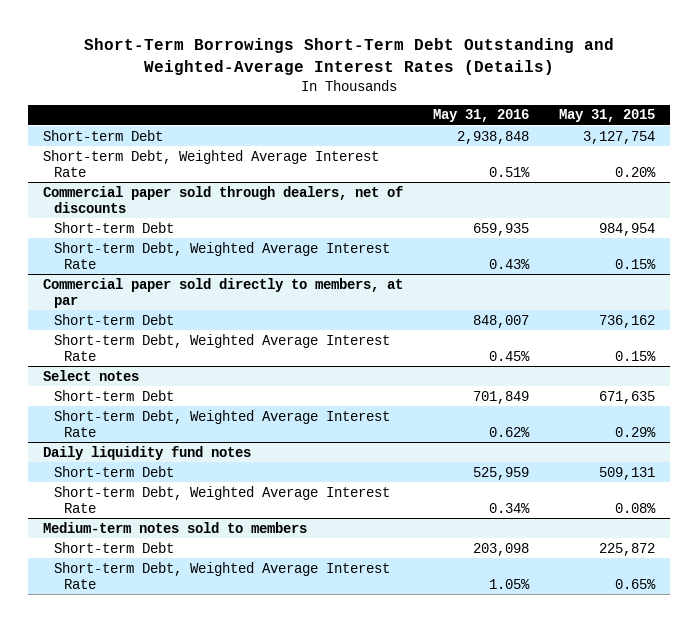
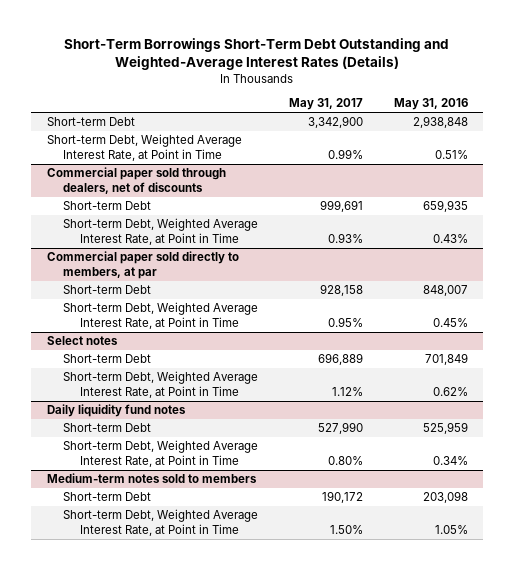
- | May 31, 2016 | May 31, 2015
+ | May 31, 2017 | May 31, 2016
- Short-term Debt, Weighted Average Interest Rate | 0.51% | 0.20%
+ Short-term Debt, Weighted Average Interest Rate, at Point in Time | 0.99% | 0.51%
@ Commercial paper sold through dealers, net of discounts
- Short-term Debt, Weighted Average Interest Rate | 0.43% | 0.15%
+ Short-term Debt, Weighted Average Interest Rate, at Point in Time | 0.93% | 0.43%
@ Commercial paper sold directly to members, at par
- Short-term Debt, Weighted Average Interest Rate | 0.45% | 0.15%
+ Short-term Debt, Weighted Average Interest Rate, at Point in Time | 0.95% | 0.45%
@ Select notes
- Short-term Debt, Weighted Average Interest Rate | 0.62% | 0.29%
+ Short-term Debt, Weighted Average Interest Rate, at Point in Time | 1.12% | 0.62%
@ Daily liquidity fund notes
- Short-term Debt, Weighted Average Interest Rate | 0.34% | 0.08%
+ Short-term Debt, Weighted Average Interest Rate, at Point in Time | 0.80% | 0.34%
@ Medium-term notes sold to members
- Short-term Debt, Weighted Average Interest Rate | 1.05% | 0.65%
+ Short-term Debt, Weighted Average Interest Rate, at Point in Time | 1.50% | 1.05%

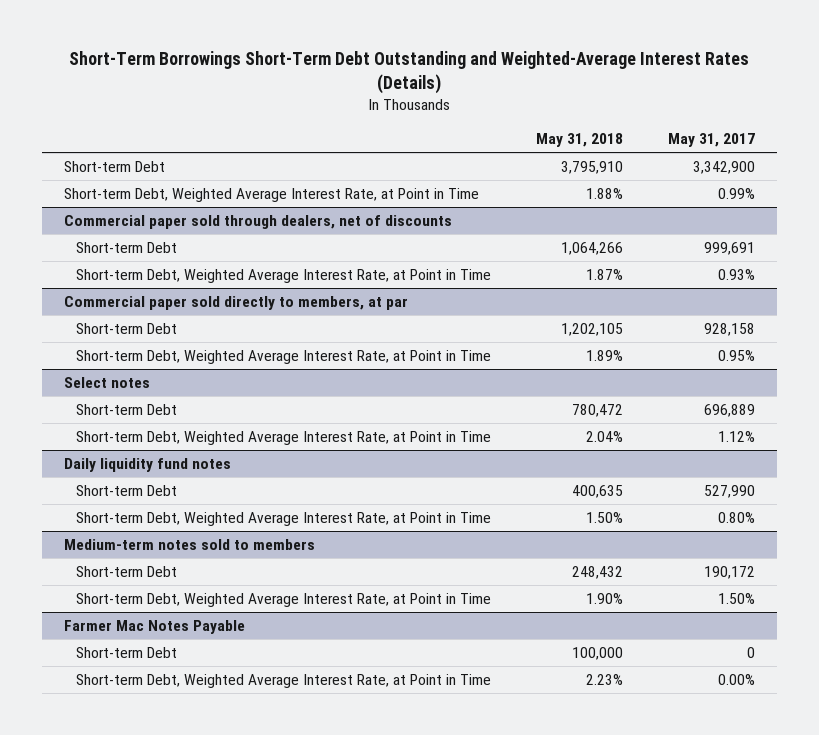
- | May 31, 2017 | May 31, 2016
+ | May 31, 2018 | May 31, 2017
+ Farmer Mac Notes Payable
+ Short-term Debt | 100,000 | 0
+ Short-term Debt, Weighted Average Interest Rate, at Point in Time | 2.23% | 0.00%

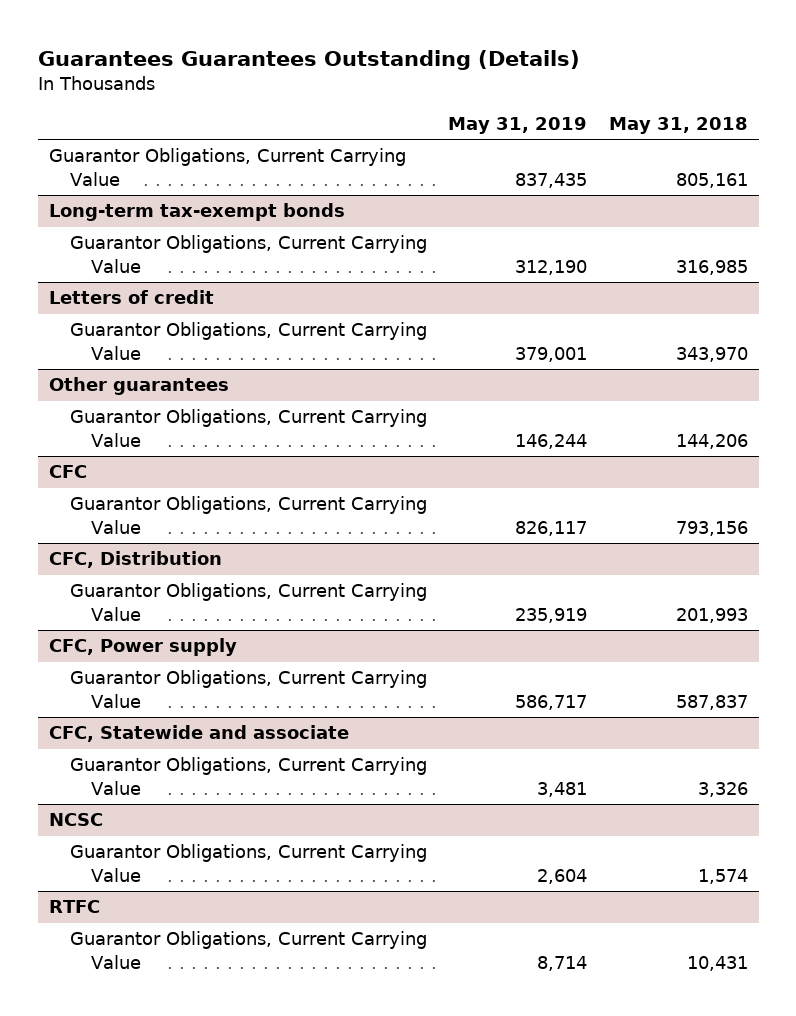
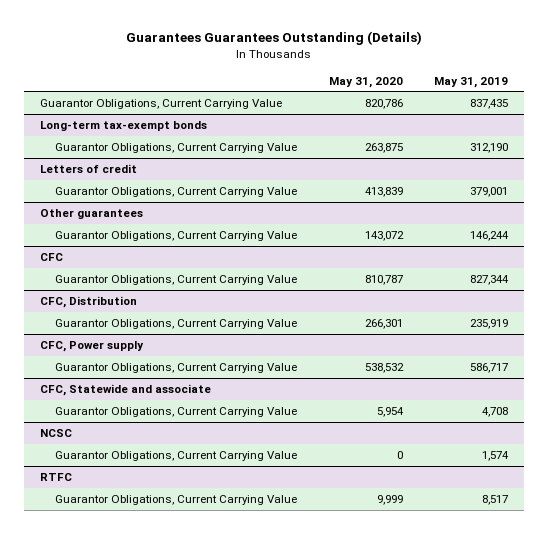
- | May 31, 2019 | May 31, 2018
+ | May 31, 2020 | May 31, 2019
@ CFC
- Guarantor Obligations, Current Carrying Value | 826,117 | 793,156
+ Guarantor Obligations, Current Carrying Value | 810,787 | 827,344
@ CFC, Statewide and associate
- Guarantor Obligations, Current Carrying Value | 3,481 | 3,326
+ Guarantor Obligations, Current Carrying Value | 5,954 | 4,708
@ NCSC
- Guarantor Obligations, Current Carrying Value | 2,604 | 1,574
+ Guarantor Obligations, Current Carrying Value | 0 | 1,574
@ RTFC
- Guarantor Obligations, Current Carrying Value | 8,714 | 10,431
+ Guarantor Obligations, Current Carrying Value | 9,999 | 8,517

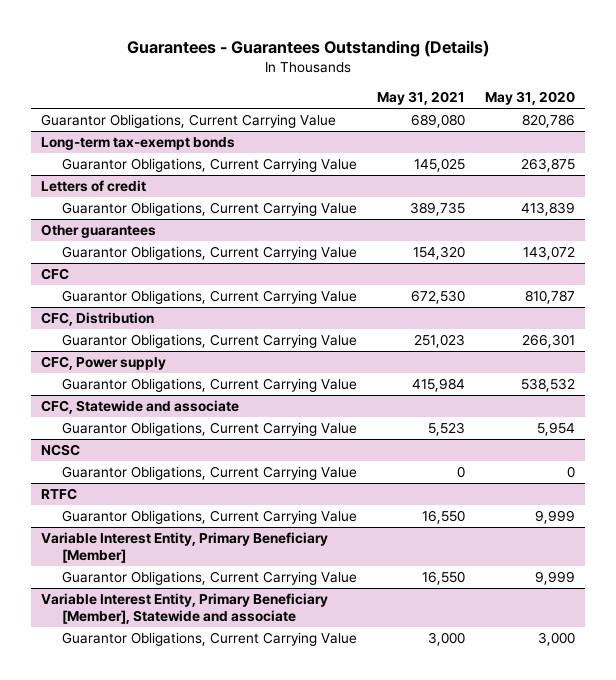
- Guarantees Guarantees Outstanding (Details)
+ Guarantees - Guarantees Outstanding (Details)
- | May 31, 2020 | May 31, 2019
+ | May 31, 2021 | May 31, 2020
+ Variable Interest Entity, Primary Beneficiary [Member]
+ Guarantor Obligations, Current Carrying Value | 16,550 | 9,999
+ Variable Interest Entity, Primary Beneficiary [Member], Statewide and associate
+ Guarantor Obligations, Current Carrying Value | 3,000 | 3,000

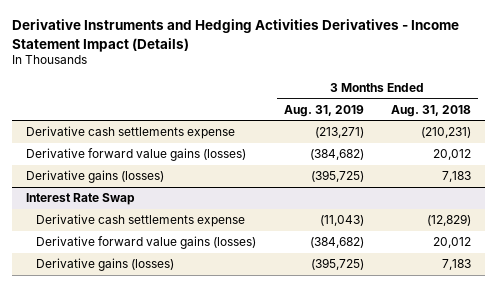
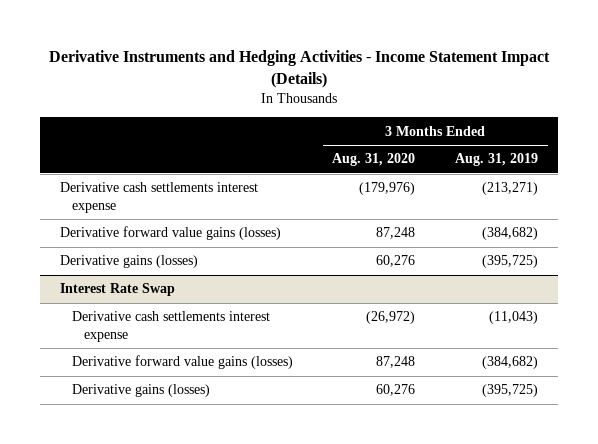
- Derivative Instruments and Hedging Activities Derivatives - Income Statement Impact (Details)
+ Derivative Instruments and Hedging Activities - Income Statement Impact (Details)
- | 3 Months Ended Aug. 31, 2019 | 3 Months Ended Aug. 31, 2018
+ | 3 Months Ended Aug. 31, 2020 | 3 Months Ended Aug. 31, 2019
- Derivative cash settlements expense | (213,271) | (210,231)
+ Derivative cash settlements interest expense | (179,976) | (213,271)
@ Interest Rate Swap
- Derivative cash settlements expense | (11,043) | (12,829)
+ Derivative cash settlements interest expense | (26,972) | (11,043)

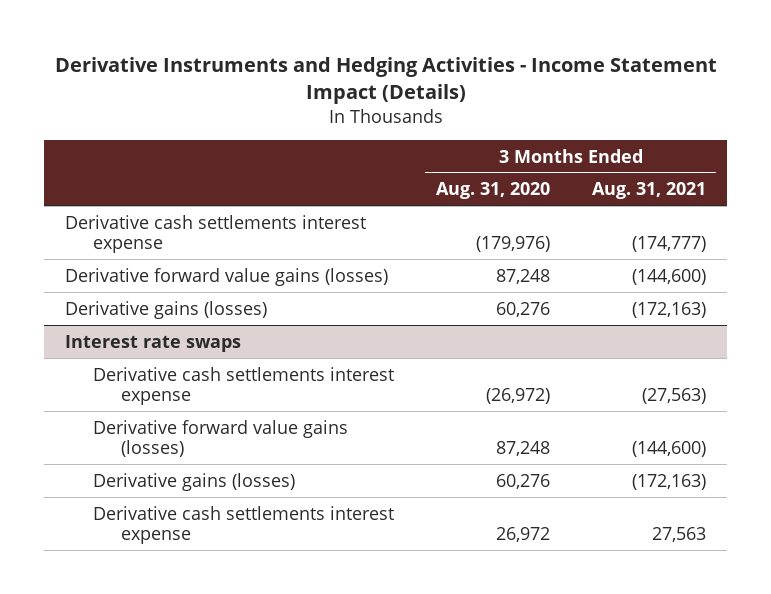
- | 3 Months Ended Aug. 31, 2020 | 3 Months Ended Aug. 31, 2019
+ | 3 Months Ended Aug. 31, 2020 | 3 Months Ended Aug. 31, 2021
- Interest Rate Swap
+ Interest rate swaps
+ Derivative cash settlements interest expense | 26,972 | 27,563

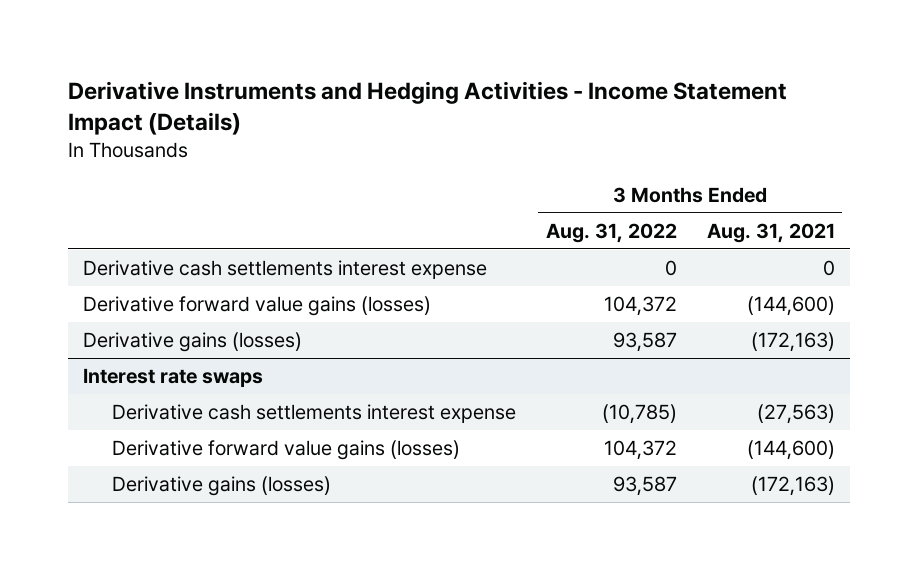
- | 3 Months Ended Aug. 31, 2020 | 3 Months Ended Aug. 31, 2021
+ | 3 Months Ended Aug. 31, 2022 | 3 Months Ended Aug. 31, 2021
- Derivative cash settlements interest expense | (179,976) | (174,777)
+ Derivative cash settlements interest expense | 0 | 0
@ Interest rate swaps
- Derivative cash settlements interest expense | 26,972 | 27,563

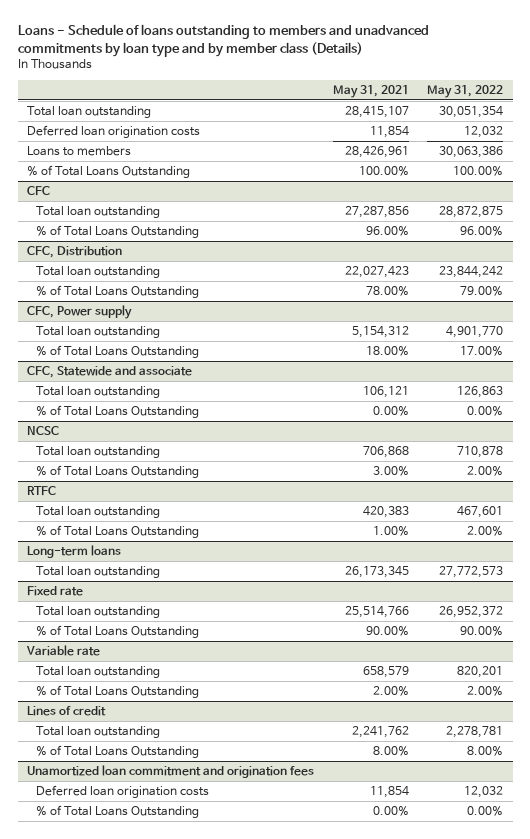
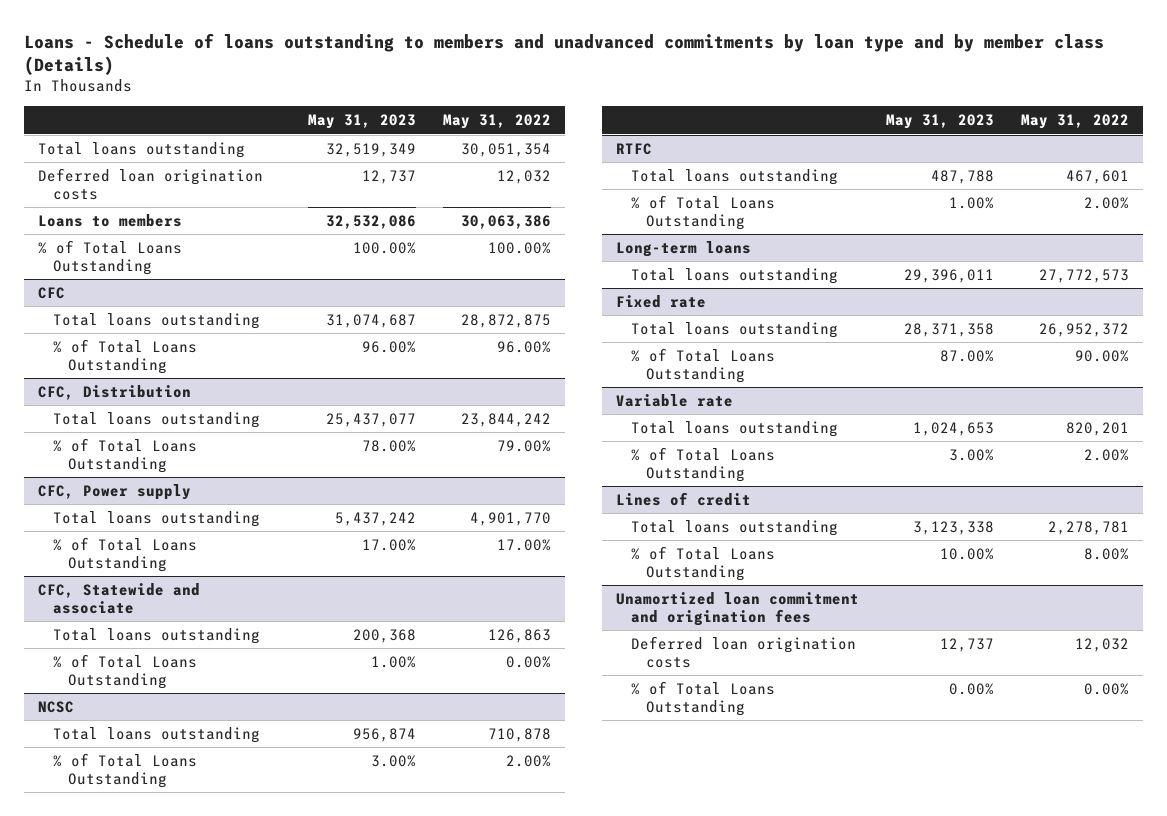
- | May 31, 2021 | May 31, 2022
+ | May 31, 2023 | May 31, 2022
- Total loan outstanding | 28,415,107 | 30,051,354
+ Total loans outstanding | 32,519,349 | 30,051,354
@ CFC
- Total loan outstanding | 27,287,856 | 28,872,875
+ Total loans outstanding | 31,074,687 | 28,872,875
@ CFC, Distribution
- Total loan outstanding | 22,027,423 | 23,844,242
+ Total loans outstanding | 25,437,077 | 23,844,242
@ CFC, Power supply
- Total loan outstanding | 5,154,312 | 4,901,770
+ Total loans outstanding | 5,437,242 | 4,901,770
@ CFC, Statewide and associate
- Total loan outstanding | 106,121 | 126,863
+ Total loans outstanding | 200,368 | 126,863
@ NCSC
- Total loan outstanding | 706,868 | 710,878
+ Total loans outstanding | 956,874 | 710,878
@ RTFC
- Total loan outstanding | 420,383 | 467,601
+ Total loans outstanding | 487,788 | 467,601
@ Long-term loans
- Total loan outstanding | 26,173,345 | 27,772,573
+ Total loans outstanding | 29,396,011 | 27,772,573
@ Fixed rate
- Total loan outstanding | 25,514,766 | 26,952,372
+ Total loans outstanding | 28,371,358 | 26,952,372
@ Variable rate
- Total loan outstanding | 658,579 | 820,201
+ Total loans outstanding | 1,024,653 | 820,201
@ Lines of credit
- Total loan outstanding | 2,241,762 | 2,278,781
+ Total loans outstanding | 3,123,338 | 2,278,781

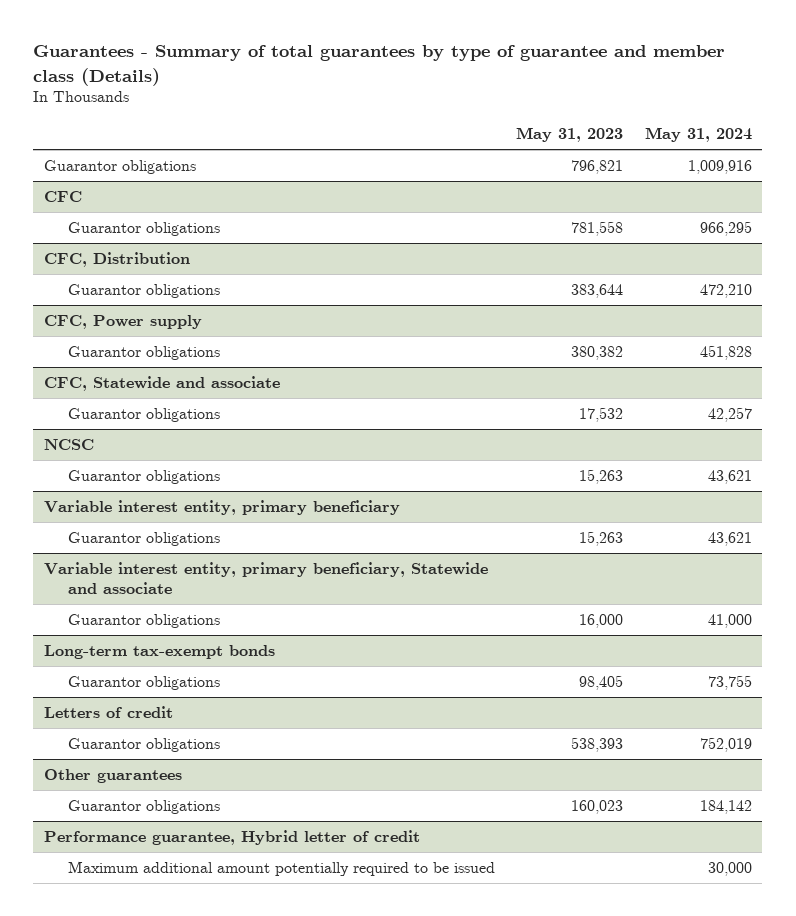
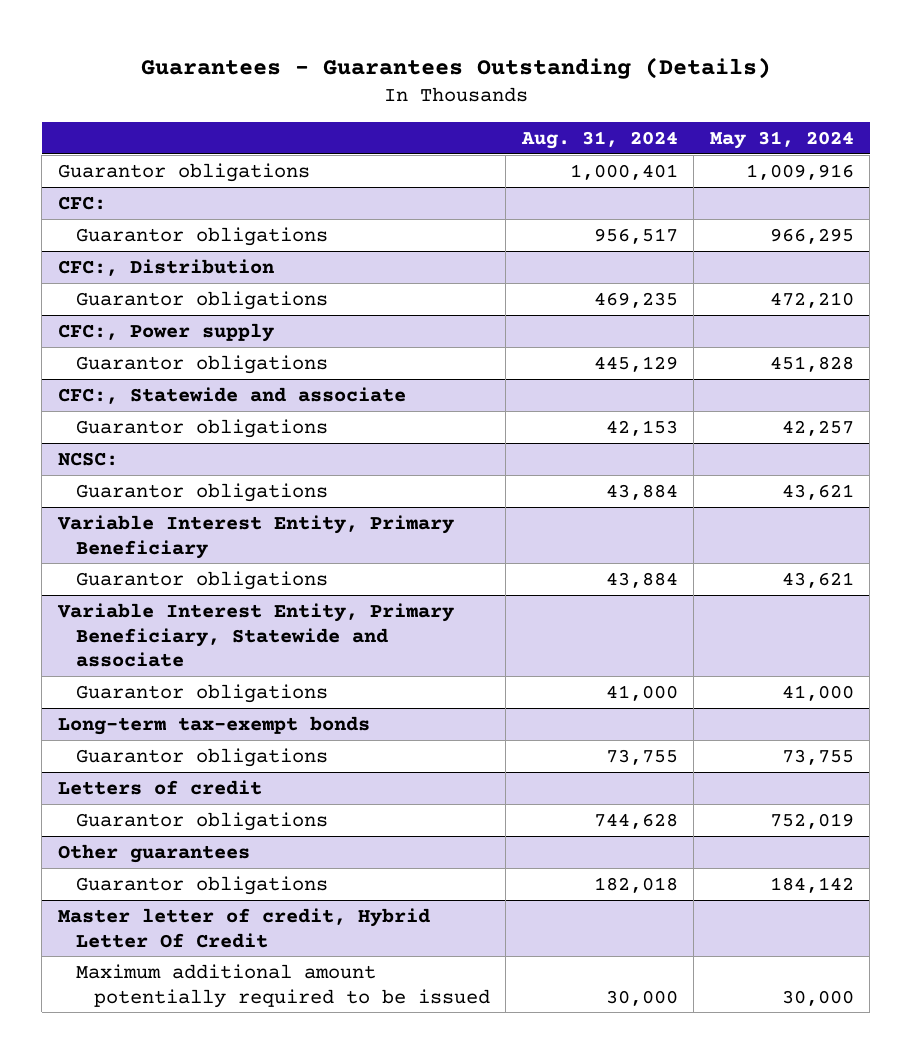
- Guarantees - Summary of total guarantees by type of guarantee and member class (Details)
+ Guarantees - Guarantees Outstanding (Details)
- | May 31, 2023 | May 31, 2024
+ | Aug. 31, 2024 | May 31, 2024
- CFC
+ CFC:
- CFC, Distribution
+ CFC:, Distribution
- CFC, Power supply
+ CFC:, Power supply
- CFC, Statewide and associate
+ CFC:, Statewide and associate
- NCSC
+ NCSC:
- Variable interest entity, primary beneficiary
+ Variable Interest Entity, Primary Beneficiary
- Variable interest entity, primary beneficiary, Statewide and associate
+ Variable Interest Entity, Primary Beneficiary, Statewide and associate
- Performance guarantee, Hybrid letter of credit
+ Master letter of credit, Hybrid Letter Of Credit

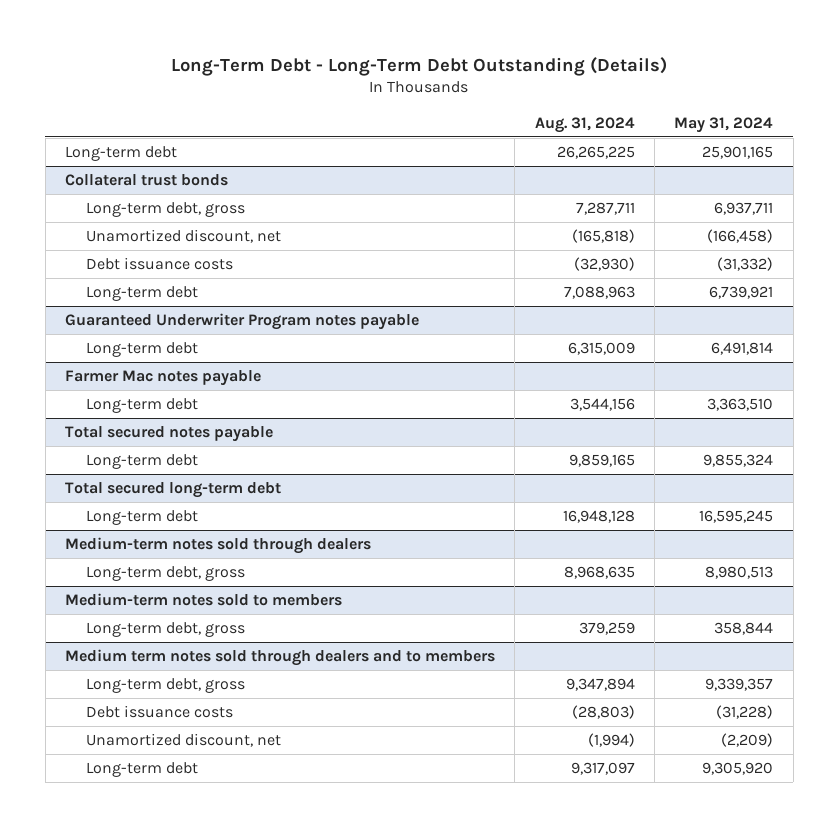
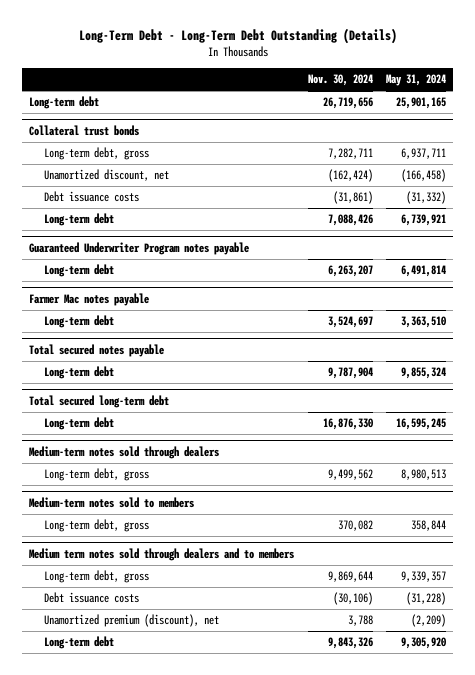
- | Aug. 31, 2024 | May 31, 2024
+ | Nov. 30, 2024 | May 31, 2024
@ Medium term notes sold through dealers and to members
- Unamortized discount, net | (1,994) | (2,209)
+ Unamortized premium (discount), net | 3,788 | (2,209)

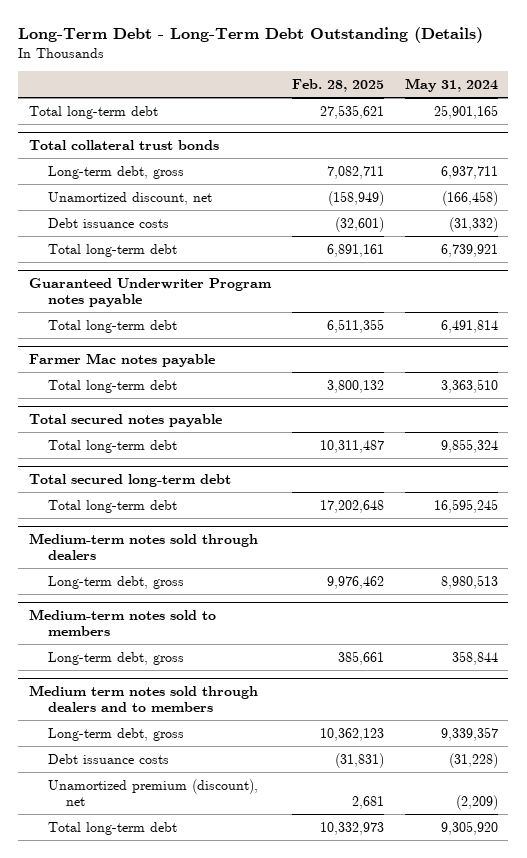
- | Nov. 30, 2024 | May 31, 2024
+ | Feb. 28, 2025 | May 31, 2024
- Long-term debt | 26,719,656 | 25,901,165
- Collateral trust bonds
+ Total long-term debt | 27,535,621 | 25,901,165
+ Total collateral trust bonds
- Long-term debt | 7,088,426 | 6,739,921
+ Total long-term debt | 6,891,161 | 6,739,921
@ Guaranteed Underwriter Program notes payable
- Long-term debt | 6,263,207 | 6,491,814
+ Total long-term debt | 6,511,355 | 6,491,814
@ Farmer Mac notes payable
- Long-term debt | 3,524,697 | 3,363,510
+ Total long-term debt | 3,800,132 | 3,363,510
@ Total secured notes payable
- Long-term debt | 9,787,904 | 9,855,324
+ Total long-term debt | 10,311,487 | 9,855,324
@ Total secured long-term debt
- Long-term debt | 16,876,330 | 16,595,245
+ Total long-term debt | 17,202,648 | 16,595,245
@ Medium term notes sold through dealers and to members
- Long-term debt | 9,843,326 | 9,305,920
+ Total long-term debt | 10,332,973 | 9,305,920

